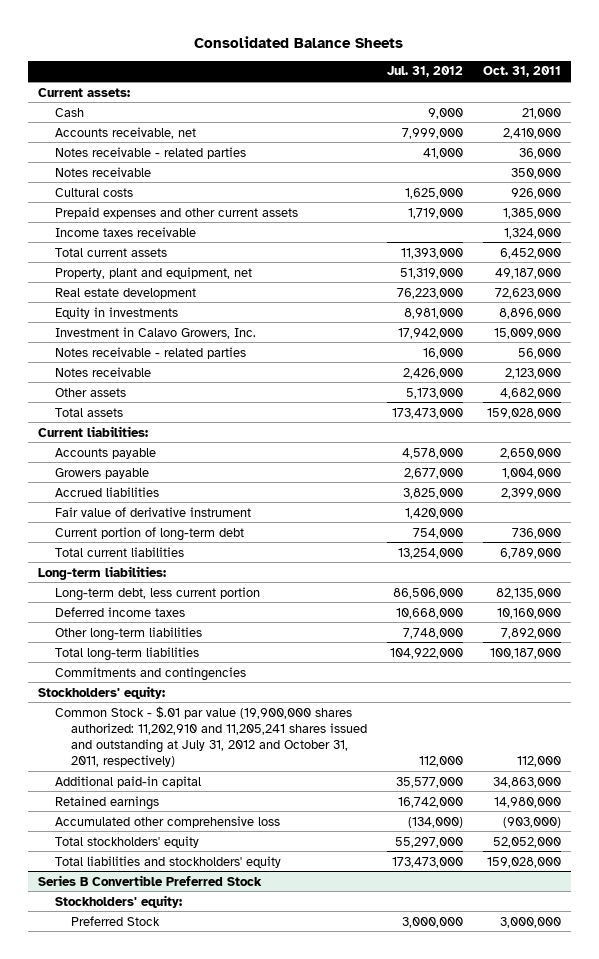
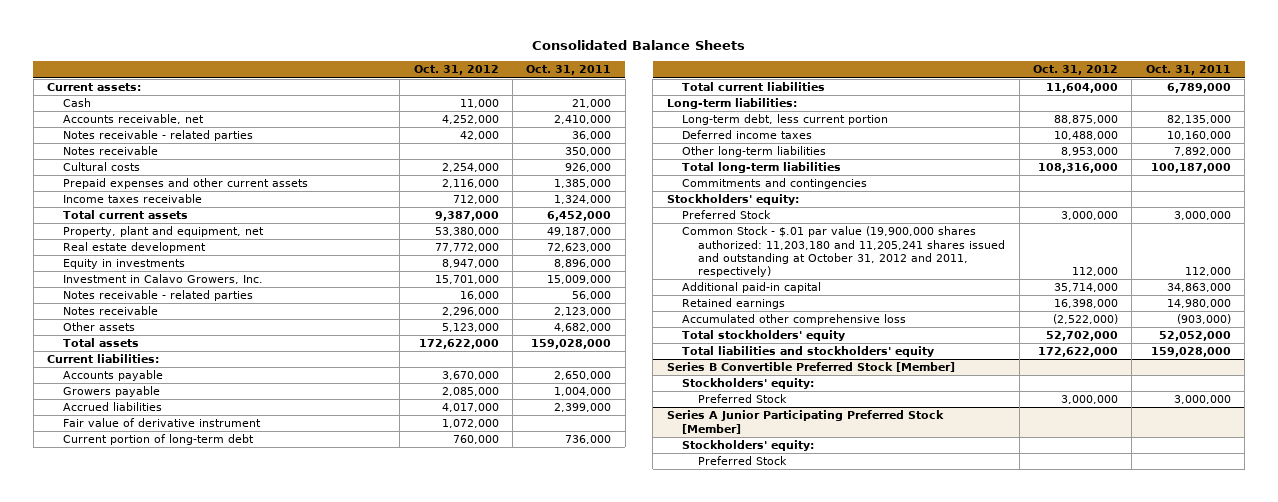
- | Jul. 31, 2012 | Oct. 31, 2011
+ | Oct. 31, 2012 | Oct. 31, 2011
- Common Stock - $.01 par value (19,900,000 shares authorized: 11,202,910 and 11,205,241 shares issued and outstanding at July 31, 2012 and October 31, 2011, respectively) | 112,000 | 112,000
+ Preferred Stock | 3,000,000 | 3,000,000
+ Common Stock - $.01 par value (19,900,000 shares authorized: 11,203,180 and 11,205,241 shares issued and outstanding at October 31, 2012 and 2011, respectively) | 112,000 | 112,000
- Series B Convertible Preferred Stock
+ Series B Convertible Preferred Stock [Member]
+ Series A Junior Participating Preferred Stock [Member]
+ Stockholders' equity:
+ Preferred Stock

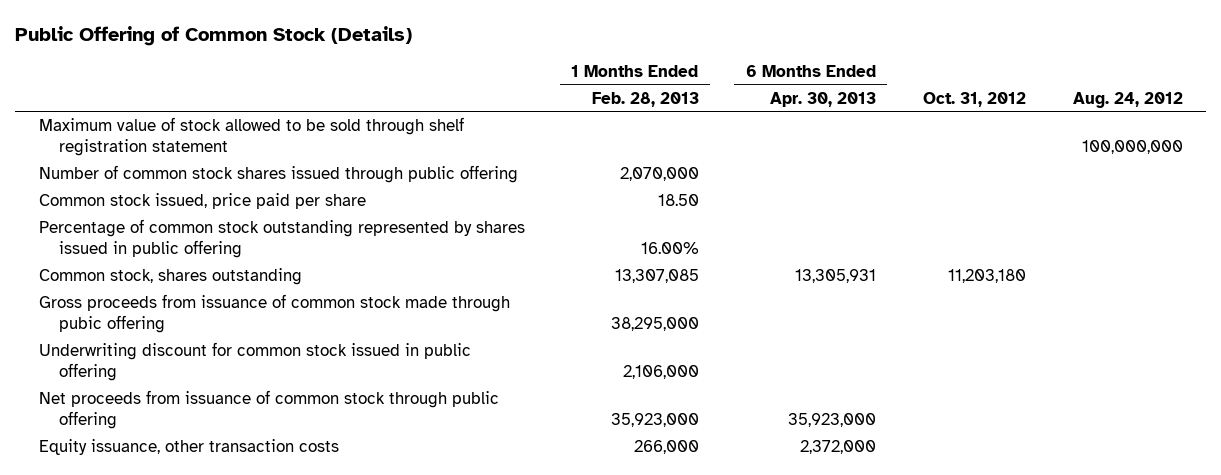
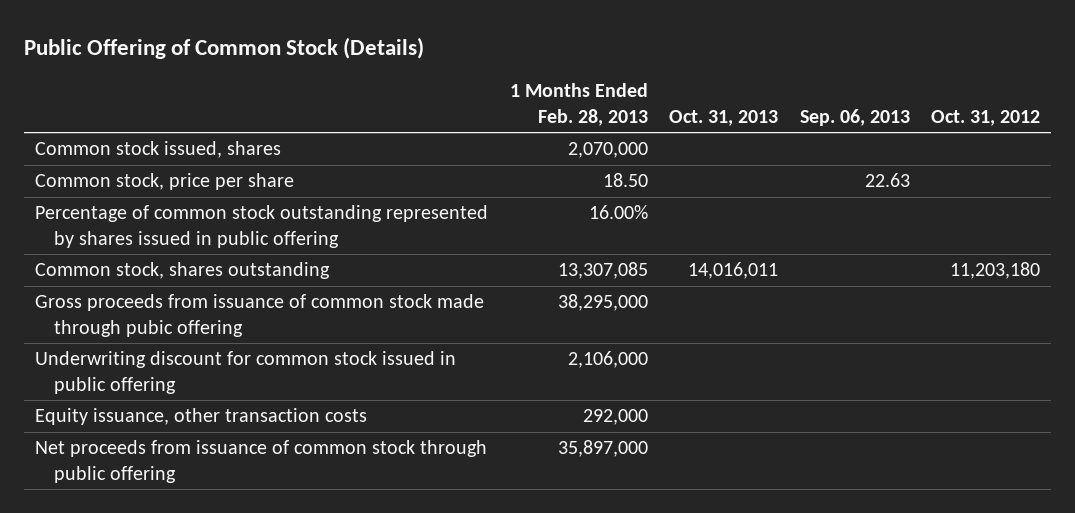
- | 1 Months Ended Feb. 28, 2013 | 6 Months Ended Apr. 30, 2013 | Oct. 31, 2012 | Aug. 24, 2012
+ | 1 Months Ended Feb. 28, 2013 | Oct. 31, 2013 | Sep. 06, 2013 | Oct. 31, 2012
- Maximum value of stock allowed to be sold through shelf registration statement | | | | 100,000,000
- Number of common stock shares issued through public offering | 2,070,000 | | |
- Common stock issued, price paid per share | 18.50 | | |
+ Common stock issued, shares | 2,070,000 | | |
+ Common stock, price per share | 18.50 | | 22.63 |
- Net proceeds from issuance of common stock through public offering | 35,923,000 | 35,923,000 | |
- Equity issuance, other transaction costs | 266,000 | 2,372,000 | |
+ Equity issuance, other transaction costs | 292,000 | | |
+ Net proceeds from issuance of common stock through public offering | 35,897,000 | | |

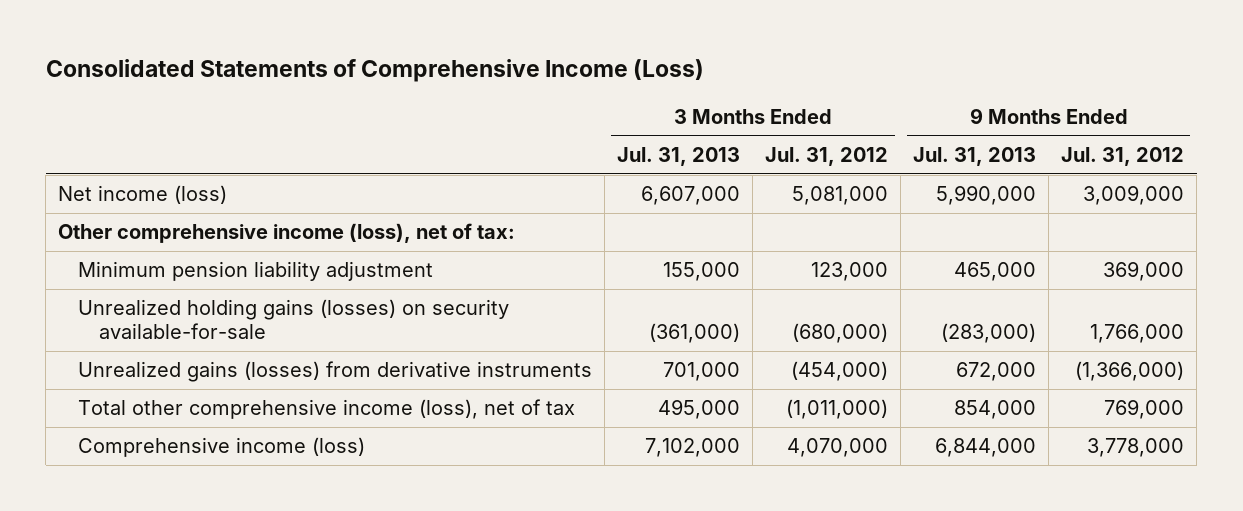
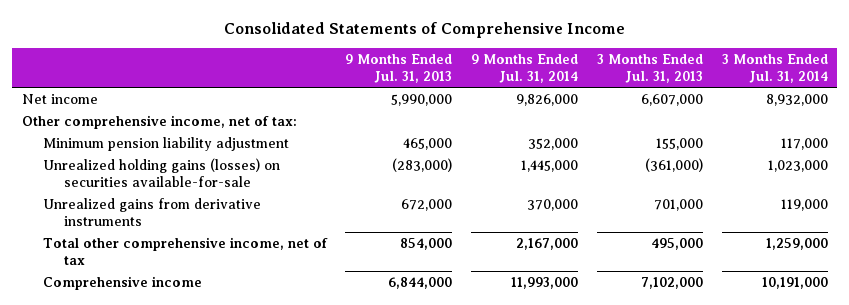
- Consolidated Statements of Comprehensive Income (Loss)
+ Consolidated Statements of Comprehensive Income
- | 3 Months Ended Jul. 31, 2013 | 3 Months Ended Jul. 31, 2012 | 9 Months Ended Jul. 31, 2013 | 9 Months Ended Jul. 31, 2012
+ | 9 Months Ended Jul. 31, 2013 | 9 Months Ended Jul. 31, 2014 | 3 Months Ended Jul. 31, 2013 | 3 Months Ended Jul. 31, 2014
- Net income (loss) | 6,607,000 | 5,081,000 | 5,990,000 | 3,009,000
- Other comprehensive income (loss), net of tax:
+ Net income | 5,990,000 | 9,826,000 | 6,607,000 | 8,932,000
+ Other comprehensive income, net of tax:
- Unrealized holding gains (losses) on security available-for-sale | (361,000) | (680,000) | (283,000) | 1,766,000
- Unrealized gains (losses) from derivative instruments | 701,000 | (454,000) | 672,000 | (1,366,000)
- Total other comprehensive income (loss), net of tax | 495,000 | (1,011,000) | 854,000 | 769,000
- Comprehensive income (loss) | 7,102,000 | 4,070,000 | 6,844,000 | 3,778,000
+ Unrealized holding gains (losses) on securities available-for-sale | (283,000) | 1,445,000 | (361,000) | 1,023,000
+ Unrealized gains from derivative instruments | 672,000 | 370,000 | 701,000 | 119,000
+ Total other comprehensive income, net of tax | 854,000 | 2,167,000 | 495,000 | 1,259,000
+ Comprehensive income | 6,844,000 | 11,993,000 | 7,102,000 | 10,191,000

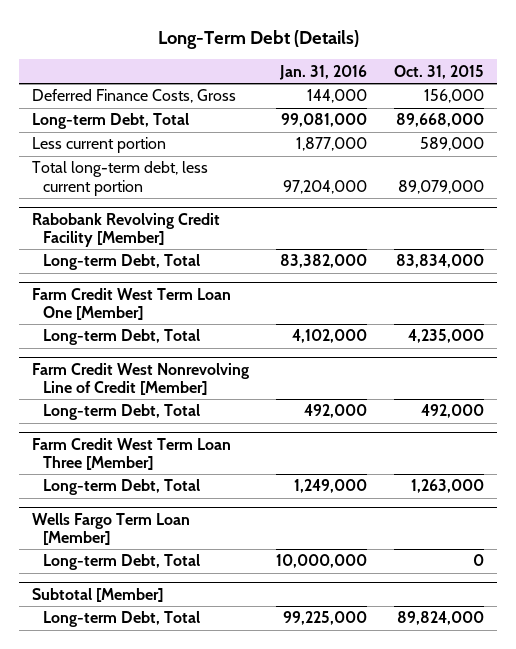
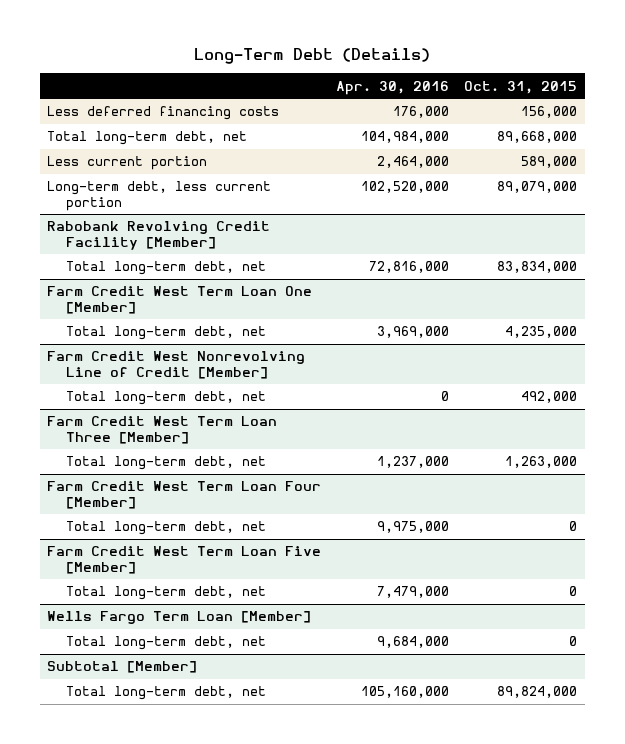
- | Jan. 31, 2016 | Oct. 31, 2015
+ | Apr. 30, 2016 | Oct. 31, 2015
- Deferred Finance Costs, Gross | 144,000 | 156,000
- Long-term Debt, Total | 99,081,000 | 89,668,000
+ Less deferred financing costs | 176,000 | 156,000
+ Total long-term debt, net | 104,984,000 | 89,668,000
- Total long-term debt, less current portion | 97,204,000 | 89,079,000
+ Long-term debt, less current portion | 102,520,000 | 89,079,000
@ Rabobank Revolving Credit Facility [Member]
- Long-term Debt, Total | 83,382,000 | 83,834,000
+ Total long-term debt, net | 72,816,000 | 83,834,000
@ Farm Credit West Term Loan One [Member]
- Long-term Debt, Total | 4,102,000 | 4,235,000
+ Total long-term debt, net | 3,969,000 | 4,235,000
@ Farm Credit West Nonrevolving Line of Credit [Member]
- Long-term Debt, Total | 492,000 | 492,000
+ Total long-term debt, net | 0 | 492,000
@ Farm Credit West Term Loan Three [Member]
- Long-term Debt, Total | 1,249,000 | 1,263,000
+ Total long-term debt, net | 1,237,000 | 1,263,000
+ Farm Credit West Term Loan Four [Member]
+ Total long-term debt, net | 9,975,000 | 0
+ Farm Credit West Term Loan Five [Member]
+ Total long-term debt, net | 7,479,000 | 0
@ Wells Fargo Term Loan [Member]
- Long-term Debt, Total | 10,000,000 | 0
+ Total long-term debt, net | 9,684,000 | 0
@ Subtotal [Member]
- Long-term Debt, Total | 99,225,000 | 89,824,000
+ Total long-term debt, net | 105,160,000 | 89,824,000

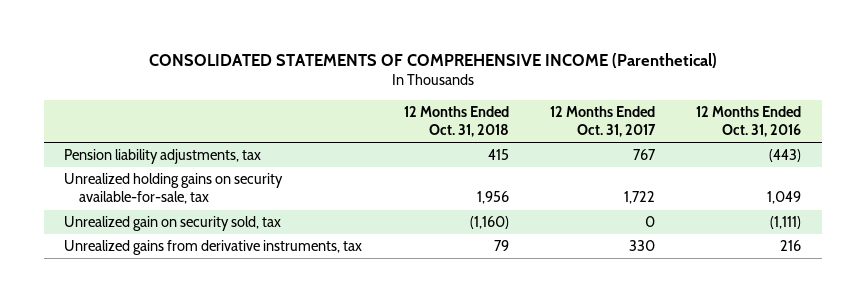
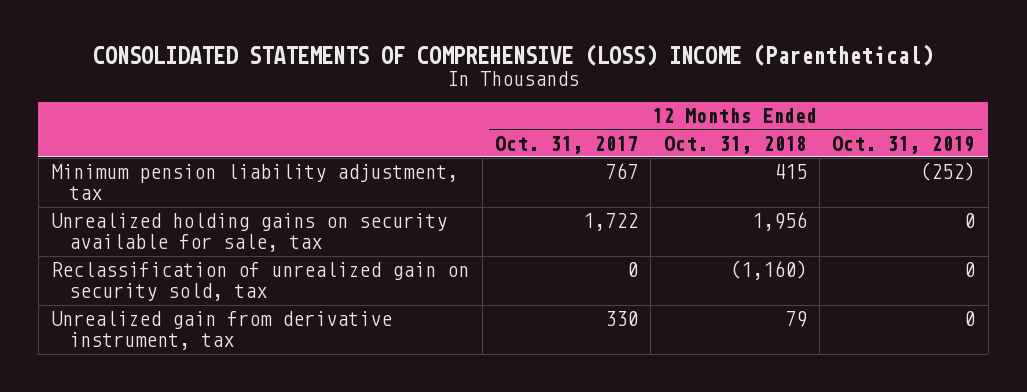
- CONSOLIDATED STATEMENTS OF COMPREHENSIVE INCOME (Parenthetical)
+ CONSOLIDATED STATEMENTS OF COMPREHENSIVE (LOSS) INCOME (Parenthetical)
- | 12 Months Ended Oct. 31, 2018 | 12 Months Ended Oct. 31, 2017 | 12 Months Ended Oct. 31, 2016
+ | 12 Months Ended Oct. 31, 2017 | 12 Months Ended Oct. 31, 2018 | 12 Months Ended Oct. 31, 2019
- Pension liability adjustments, tax | 415 | 767 | (443)
- Unrealized holding gains on security available-for-sale, tax | 1,956 | 1,722 | 1,049
- Unrealized gain on security sold, tax | (1,160) | 0 | (1,111)
- Unrealized gains from derivative instruments, tax | 79 | 330 | 216
+ Minimum pension liability adjustment, tax | 767 | 415 | (252)
+ Unrealized holding gains on security available for sale, tax | 1,722 | 1,956 | 0
+ Reclassification of unrealized gain on security sold, tax | 0 | (1,160) | 0
+ Unrealized gain from derivative instrument, tax | 330 | 79 | 0

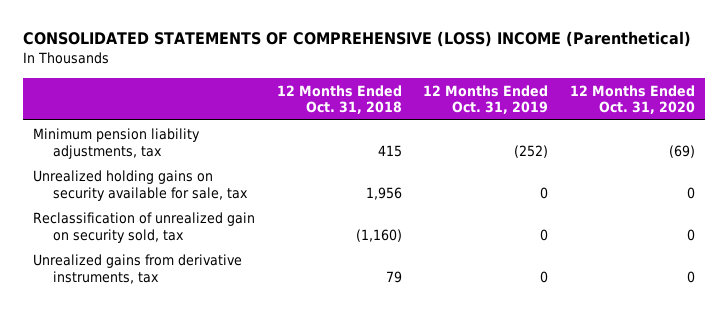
- | 12 Months Ended Oct. 31, 2017 | 12 Months Ended Oct. 31, 2018 | 12 Months Ended Oct. 31, 2019
+ | 12 Months Ended Oct. 31, 2018 | 12 Months Ended Oct. 31, 2019 | 12 Months Ended Oct. 31, 2020
- Minimum pension liability adjustment, tax | 767 | 415 | (252)
+ Minimum pension liability adjustments, tax | 415 | (252) | (69)
- Unrealized gain from derivative instrument, tax | 330 | 79 | 0
+ Unrealized gains from derivative instruments, tax | 79 | 0 | 0

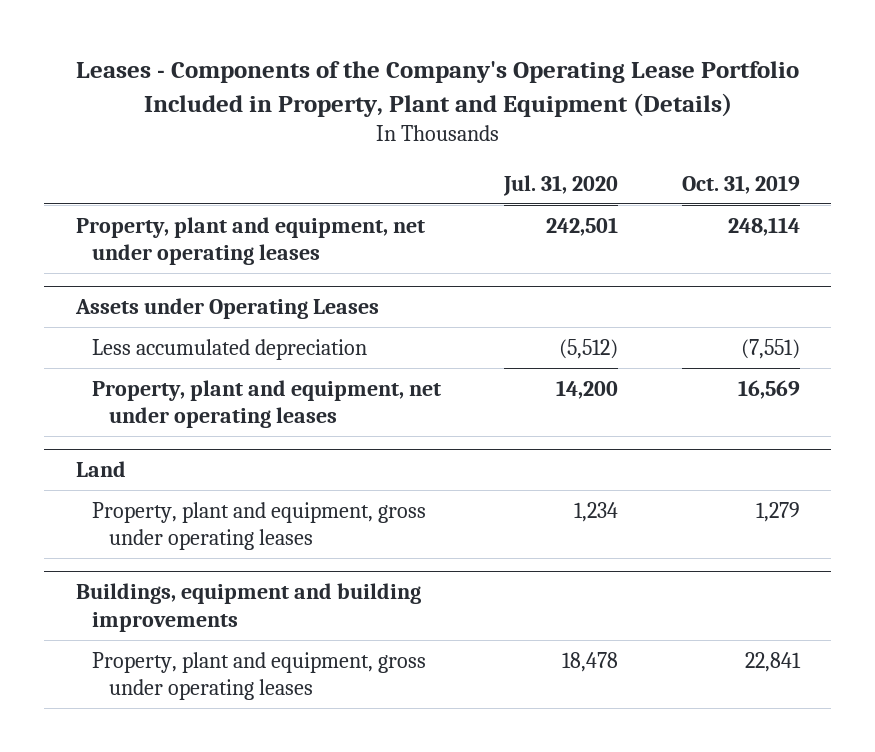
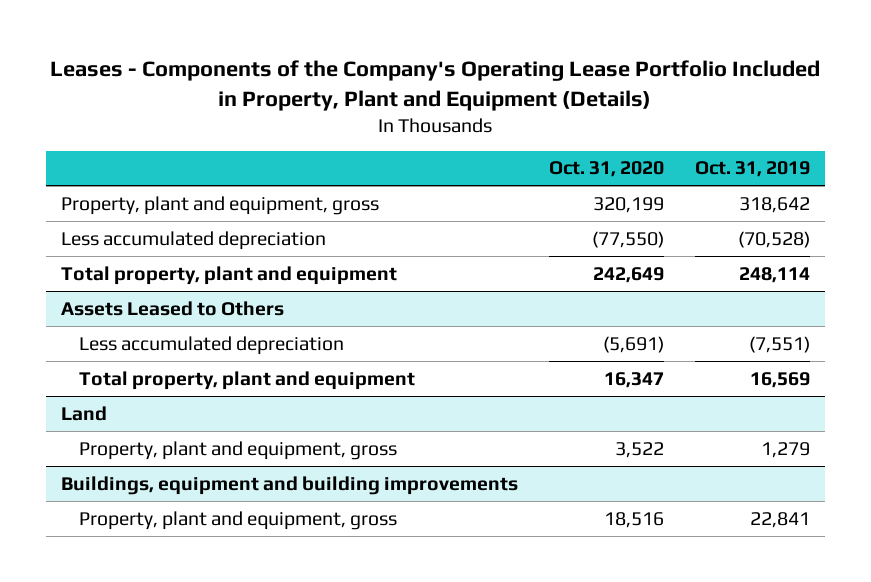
- | Jul. 31, 2020 | Oct. 31, 2019
+ | Oct. 31, 2020 | Oct. 31, 2019
- Property, plant and equipment, net under operating leases | 242,501 | 248,114
- Assets under Operating Leases
+ Property, plant and equipment, gross | 320,199 | 318,642
+ Less accumulated depreciation | (77,550) | (70,528)
+ Total property, plant and equipment | 242,649 | 248,114
+ Assets Leased to Others
- Property, plant and equipment, net under operating leases | 14,200 | 16,569
+ Total property, plant and equipment | 16,347 | 16,569
@ Land
- Property, plant and equipment, gross under operating leases | 1,234 | 1,279
+ Property, plant and equipment, gross | 3,522 | 1,279
@ Buildings, equipment and building improvements
- Property, plant and equipment, gross under operating leases | 18,478 | 22,841
+ Property, plant and equipment, gross | 18,516 | 22,841

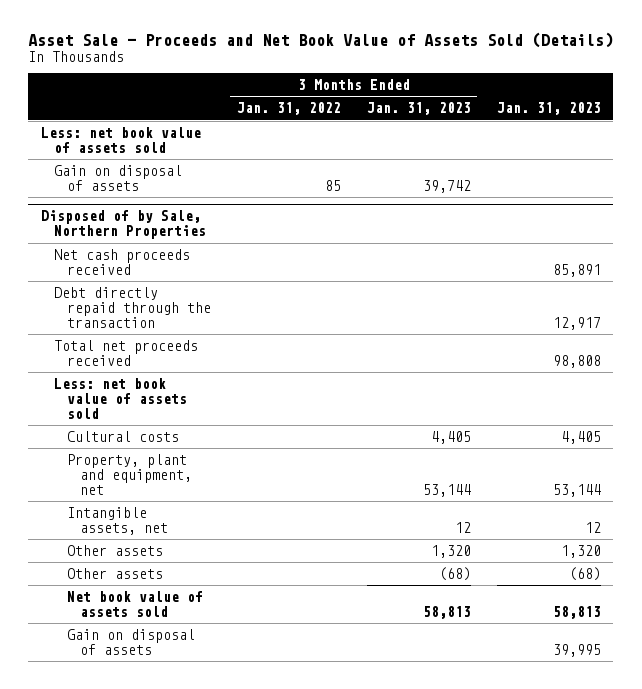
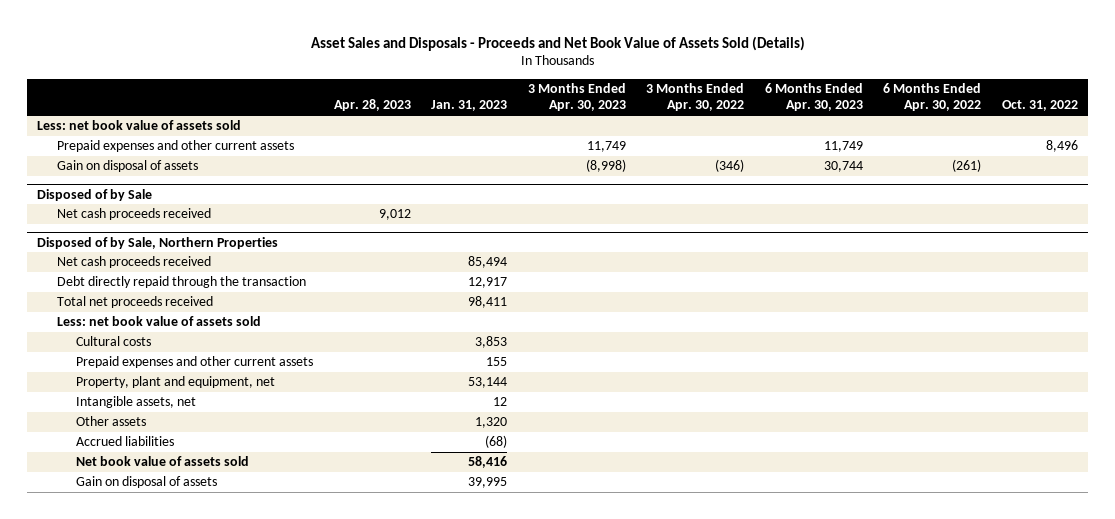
- Asset Sale - Proceeds and Net Book Value of Assets Sold (Details)
+ Asset Sales and Disposals - Proceeds and Net Book Value of Assets Sold (Details)
- | 3 Months Ended Jan. 31, 2022 | 3 Months Ended Jan. 31, 2023 | Jan. 31, 2023
+ | Apr. 28, 2023 | Jan. 31, 2023 | 3 Months Ended Apr. 30, 2023 | 3 Months Ended Apr. 30, 2022 | 6 Months Ended Apr. 30, 2023 | 6 Months Ended Apr. 30, 2022 | Oct. 31, 2022
+ Prepaid expenses and other current assets | | | 11,749 | | 11,749 | | 8,496
+ Disposed of by Sale
+ Net cash proceeds received | 9,012 | | | | | |
@ Disposed of by Sale, Northern Properties
- Net cash proceeds received | | | 85,891
+ Net cash proceeds received | | 85,494 | | | | |
- Total net proceeds received | | | 98,808
+ Total net proceeds received | | 98,411 | | | | |
- Cultural costs | | 4,405 | 4,405
+ Cultural costs | | 3,853 | | | | |
+ Prepaid expenses and other current assets | | 155 | | | | |
- Other assets | | (68) | (68)
- Net book value of assets sold | | 58,813 | 58,813
+ Accrued liabilities | | (68) | | | | |
+ Net book value of assets sold | | 58,416 | | | | |

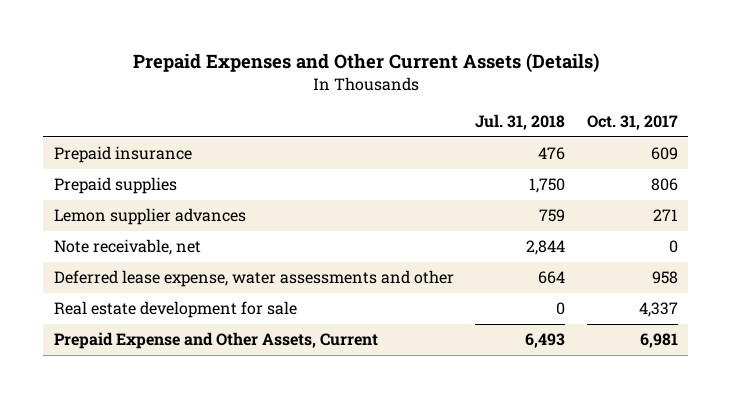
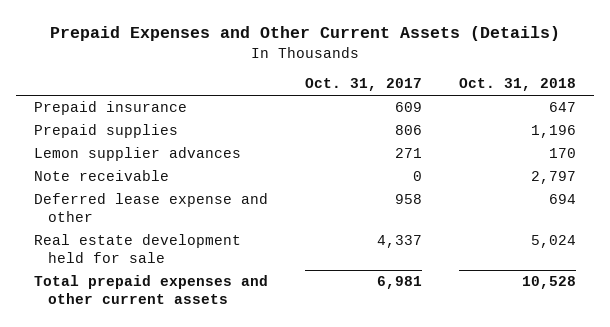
- | Jul. 31, 2018 | Oct. 31, 2017
+ | Oct. 31, 2017 | Oct. 31, 2018
- Note receivable, net | 2,844 | 0
- Deferred lease expense, water assessments and other | 664 | 958
- Real estate development for sale | 0 | 4,337
- Prepaid Expense and Other Assets, Current | 6,493 | 6,981
+ Note receivable | 0 | 2,797
+ Deferred lease expense and other | 958 | 694
+ Real estate development held for sale | 4,337 | 5,024
+ Total prepaid expenses and other current assets | 6,981 | 10,528

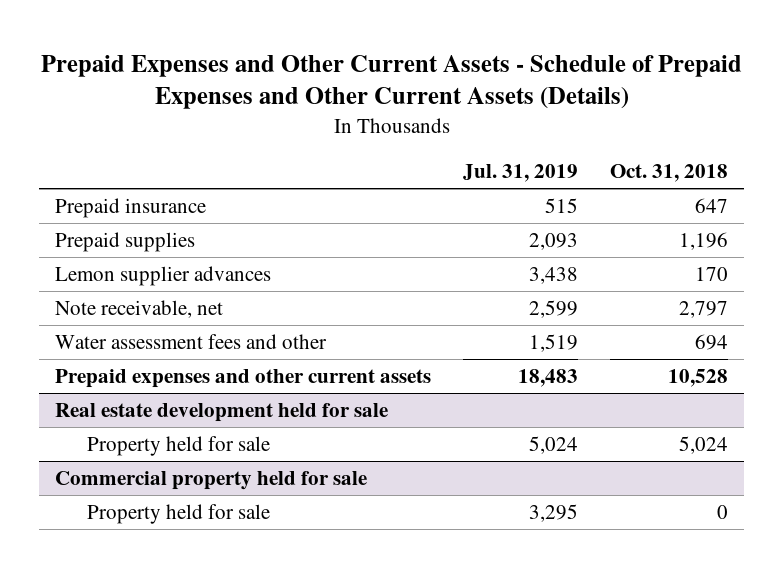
- Prepaid Expenses and Other Current Assets (Details)
+ Prepaid Expenses and Other Current Assets - Schedule of Prepaid Expenses and Other Current Assets (Details)
- | Oct. 31, 2017 | Oct. 31, 2018
+ | Jul. 31, 2019 | Oct. 31, 2018
- Note receivable | 0 | 2,797
- Deferred lease expense and other | 958 | 694
- Real estate development held for sale | 4,337 | 5,024
- Total prepaid expenses and other current assets | 6,981 | 10,528
+ Note receivable, net | 2,599 | 2,797
+ Water assessment fees and other | 1,519 | 694
+ Prepaid expenses and other current assets | 18,483 | 10,528
+ Real estate development held for sale
+ Property held for sale | 5,024 | 5,024
+ Commercial property held for sale
+ Property held for sale | 3,295 | 0

